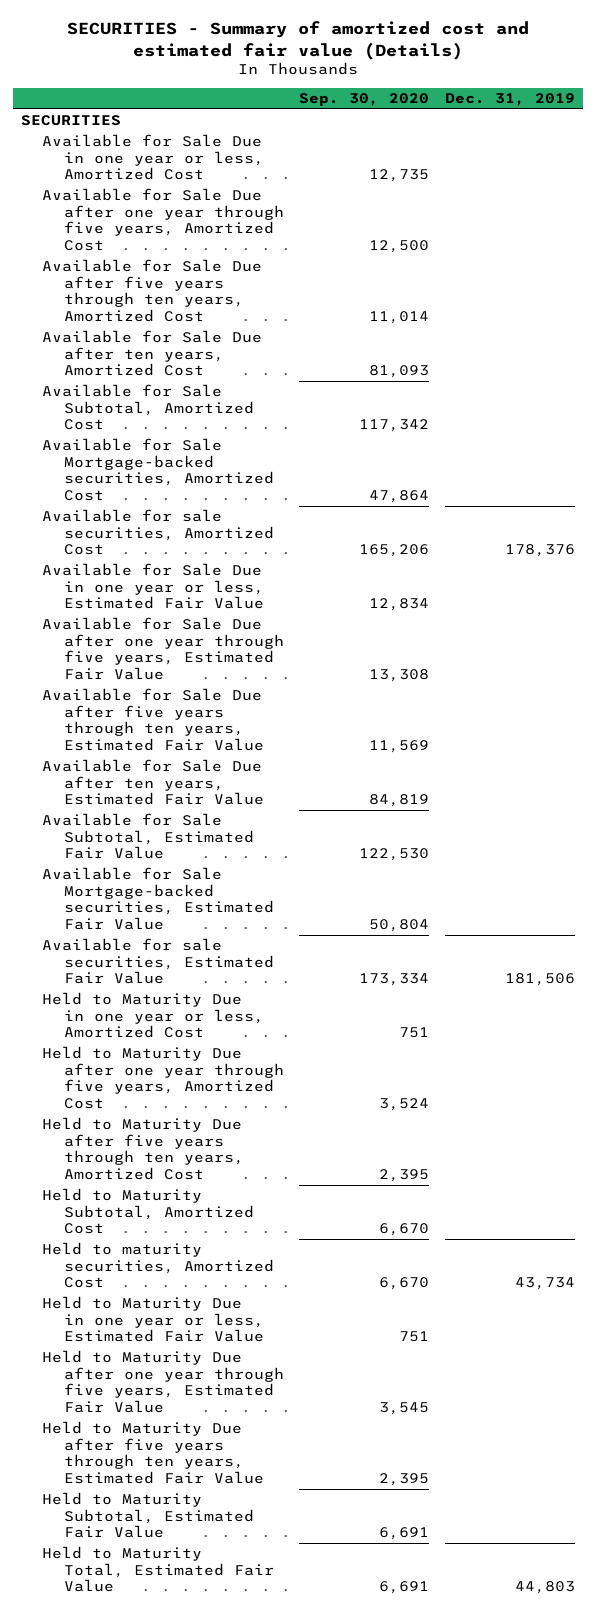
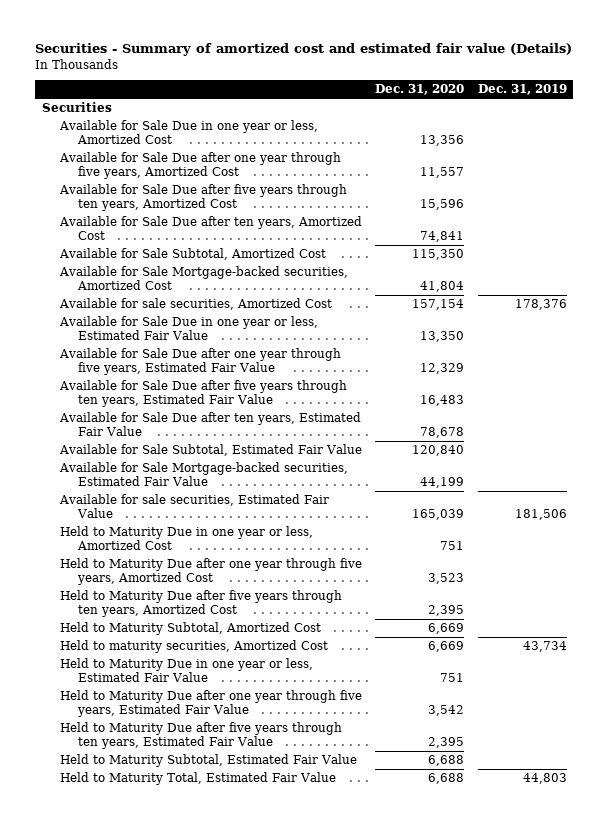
- SECURITIES - Summary of amortized cost and estimated fair value (Details)
+ Securities - Summary of amortized cost and estimated fair value (Details)
- | Sep. 30, 2020 | Dec. 31, 2019
+ | Dec. 31, 2020 | Dec. 31, 2019
- SECURITIES
+ Securities

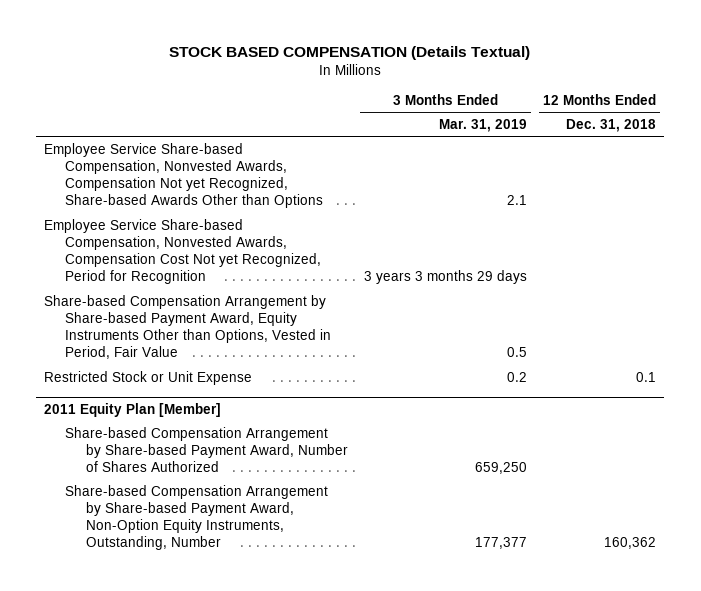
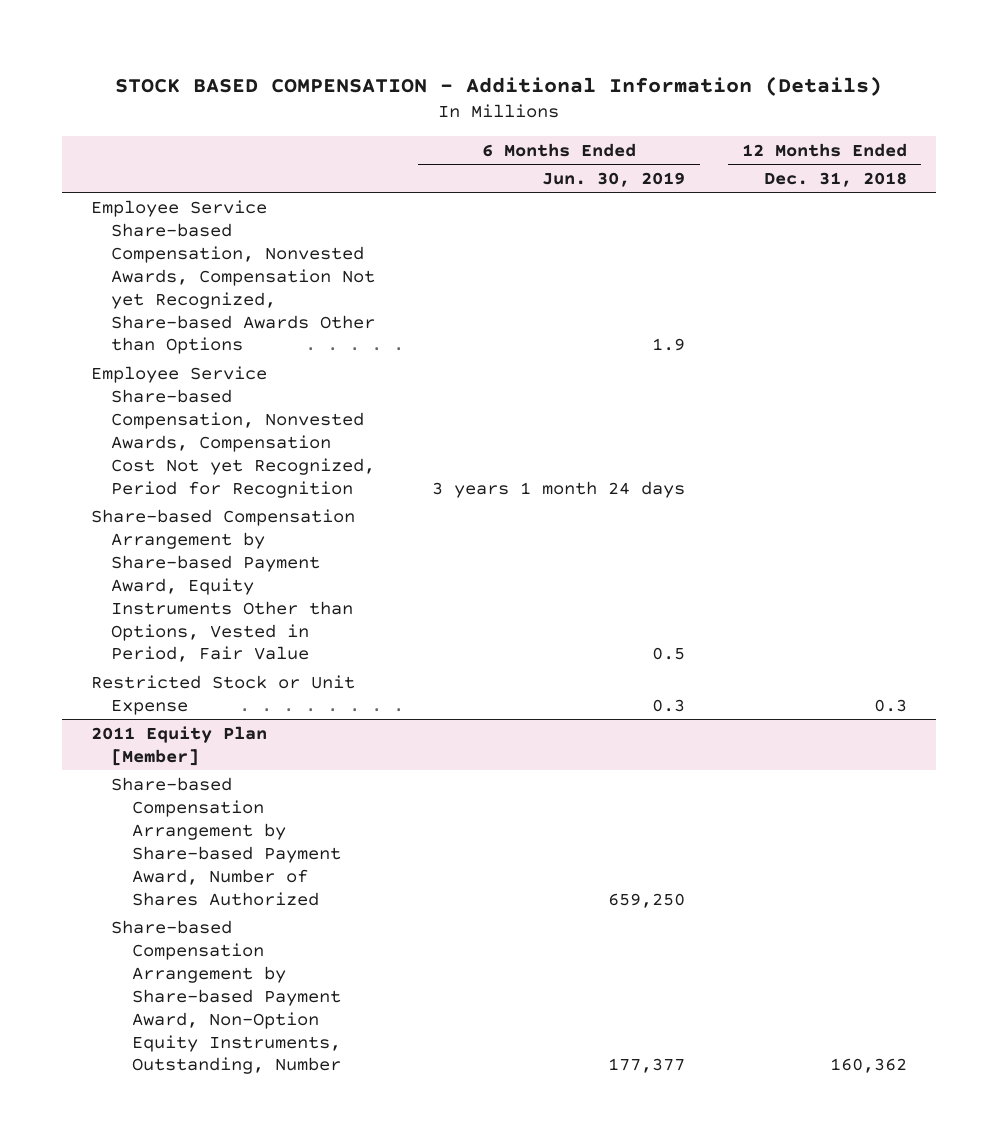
- STOCK BASED COMPENSATION (Details Textual)
+ STOCK BASED COMPENSATION - Additional Information (Details)
- | 3 Months Ended Mar. 31, 2019 | 12 Months Ended Dec. 31, 2018
+ | 6 Months Ended Jun. 30, 2019 | 12 Months Ended Dec. 31, 2018
- Restricted Stock or Unit Expense | 0.2 | 0.1
+ Restricted Stock or Unit Expense | 0.3 | 0.3

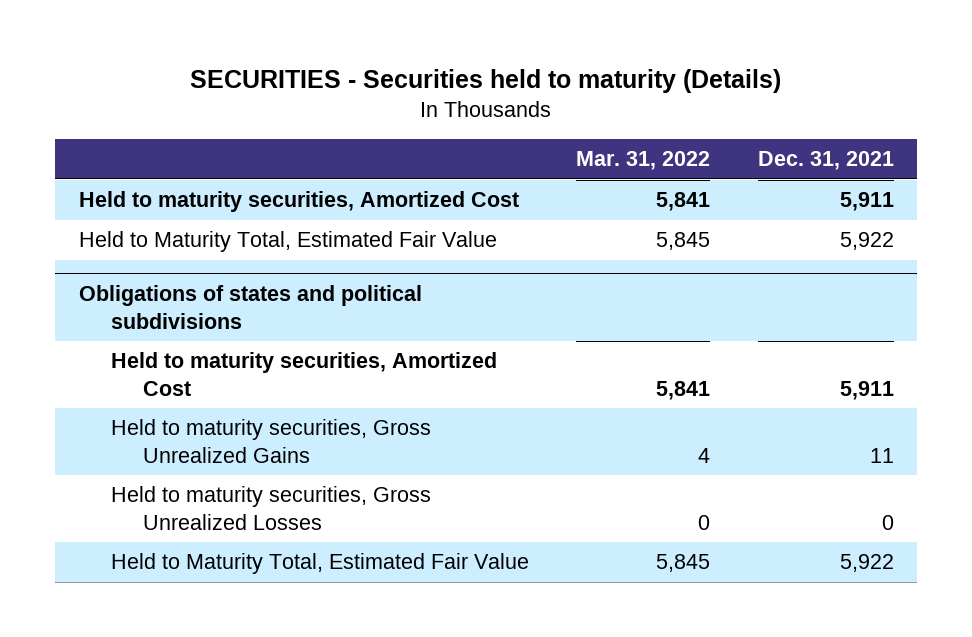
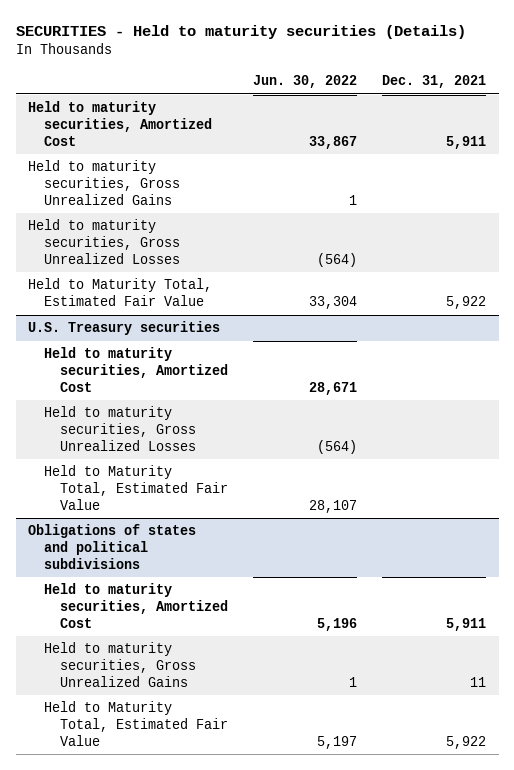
- SECURITIES - Securities held to maturity (Details)
+ SECURITIES - Held to maturity securities (Details)
- | Mar. 31, 2022 | Dec. 31, 2021
+ | Jun. 30, 2022 | Dec. 31, 2021
+ Held to maturity securities, Gross Unrealized Gains | 1 |
+ Held to maturity securities, Gross Unrealized Losses | (564) |
+ U.S. Treasury securities
+ Held to maturity securities, Amortized Cost | 28,671 |
+ Held to maturity securities, Gross Unrealized Losses | (564) |
+ Held to Maturity Total, Estimated Fair Value | 28,107 |
@ Obligations of states and political subdivisions
- Held to maturity securities, Gross Unrealized Losses | 0 | 0

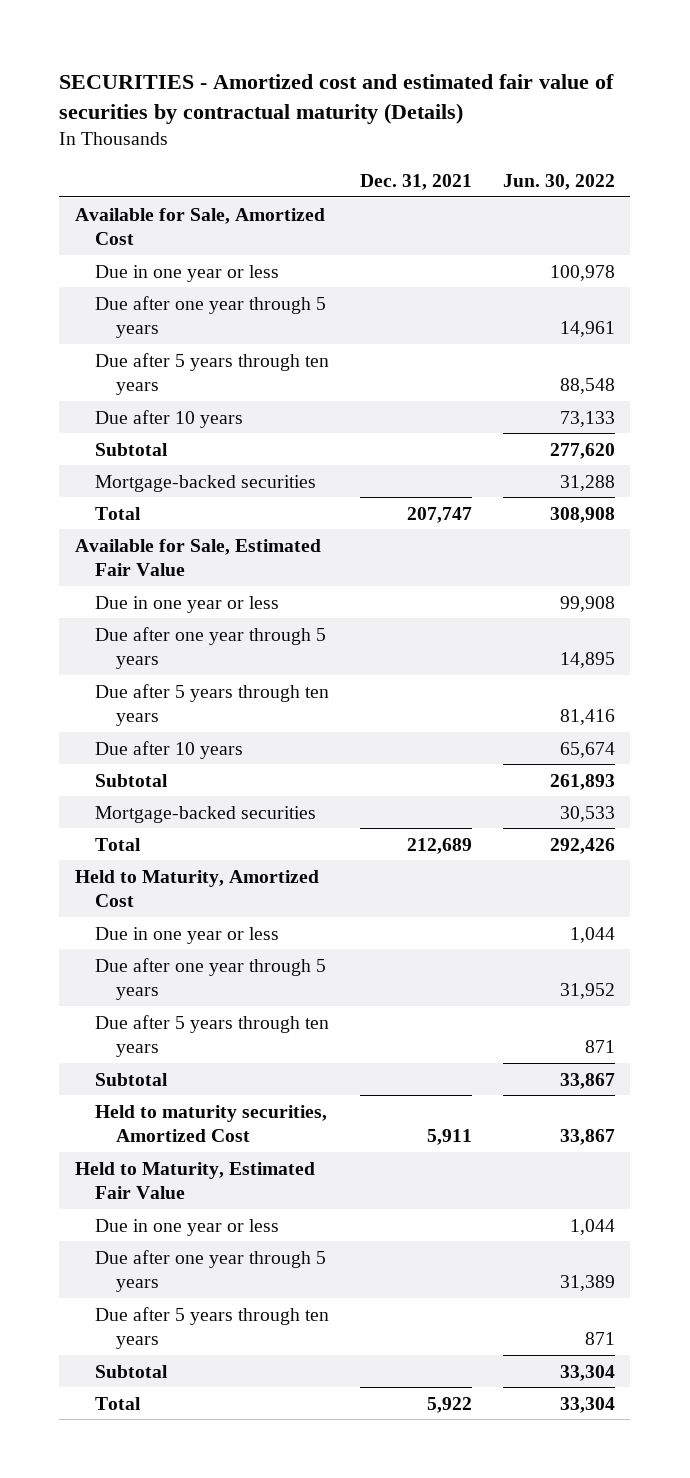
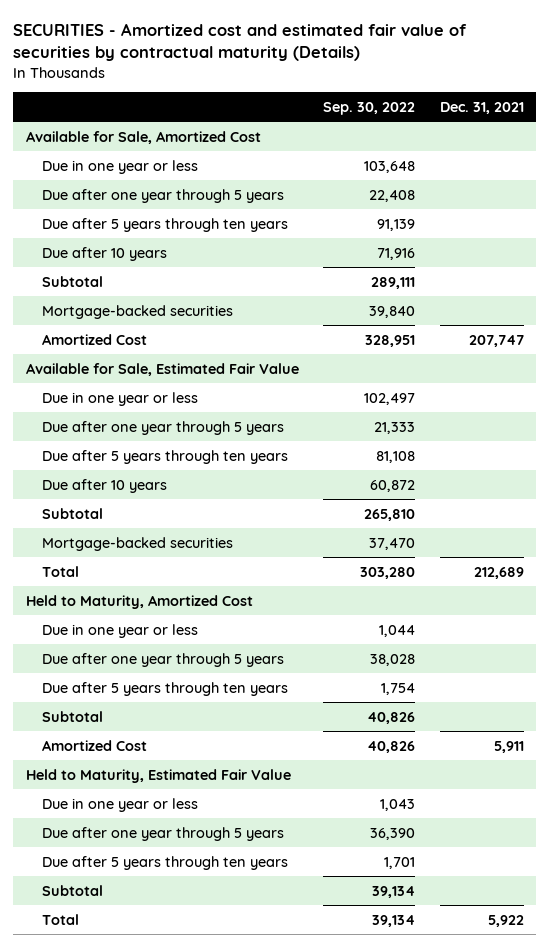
- | Dec. 31, 2021 | Jun. 30, 2022
+ | Sep. 30, 2022 | Dec. 31, 2021
- Total | 207,747 | 308,908
+ Amortized Cost | 328,951 | 207,747
- Held to maturity securities, Amortized Cost | 5,911 | 33,867
+ Amortized Cost | 40,826 | 5,911

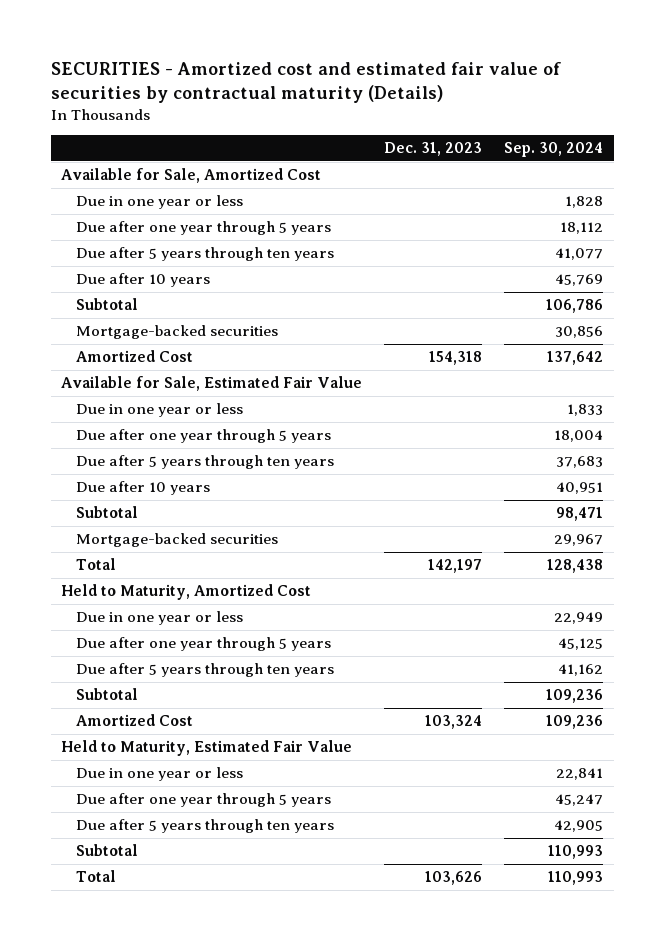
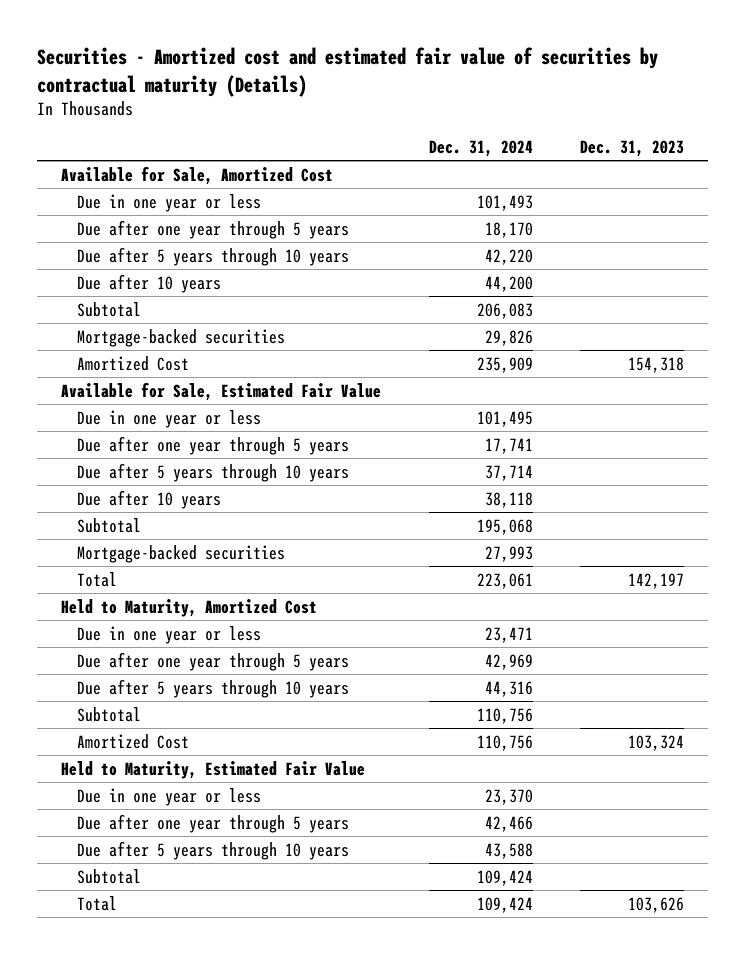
- SECURITIES - Amortized cost and estimated fair value of securities by contractual maturity (Details)
+ Securities - Amortized cost and estimated fair value of securities by contractual maturity (Details)
- | Dec. 31, 2023 | Sep. 30, 2024
+ | Dec. 31, 2024 | Dec. 31, 2023
- Due after 5 years through ten years | | 41,077
+ Due after 5 years through 10 years | 42,220 |
- Due after 5 years through ten years | | 37,683
+ Due after 5 years through 10 years | 37,714 |
- Due after 5 years through ten years | | 41,162
+ Due after 5 years through 10 years | 44,316 |
- Due after 5 years through ten years | | 42,905
+ Due after 5 years through 10 years | 43,588 |

